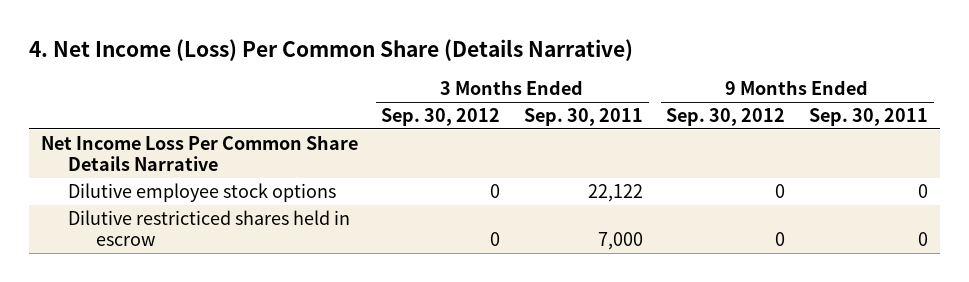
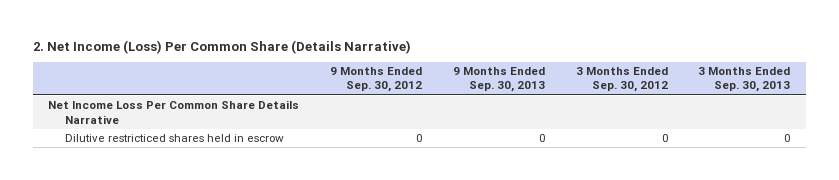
- 4. Net Income (Loss) Per Common Share (Details Narrative)
+ 2. Net Income (Loss) Per Common Share (Details Narrative)
- | 3 Months Ended Sep. 30, 2012 | 3 Months Ended Sep. 30, 2011 | 9 Months Ended Sep. 30, 2012 | 9 Months Ended Sep. 30, 2011
+ | 9 Months Ended Sep. 30, 2012 | 9 Months Ended Sep. 30, 2013 | 3 Months Ended Sep. 30, 2012 | 3 Months Ended Sep. 30, 2013
- Dilutive employee stock options | 0 | 22,122 | 0 | 0

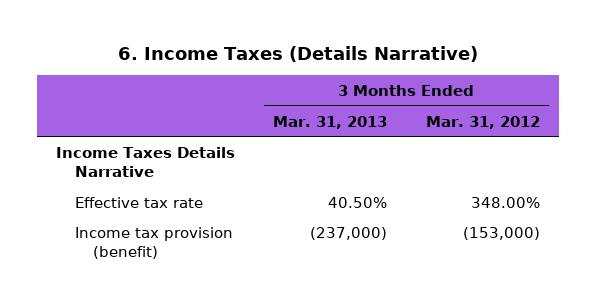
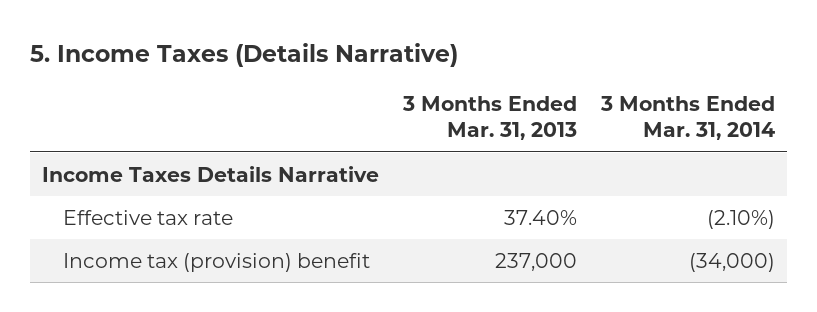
- 6. Income Taxes (Details Narrative)
+ 5. Income Taxes (Details Narrative)
- | 3 Months Ended Mar. 31, 2013 | 3 Months Ended Mar. 31, 2012
+ | 3 Months Ended Mar. 31, 2013 | 3 Months Ended Mar. 31, 2014
- Effective tax rate | 40.50% | 348.00%
- Income tax provision (benefit) | (237,000) | (153,000)
+ Effective tax rate | 37.40% | (2.10%)
+ Income tax (provision) benefit | 237,000 | (34,000)

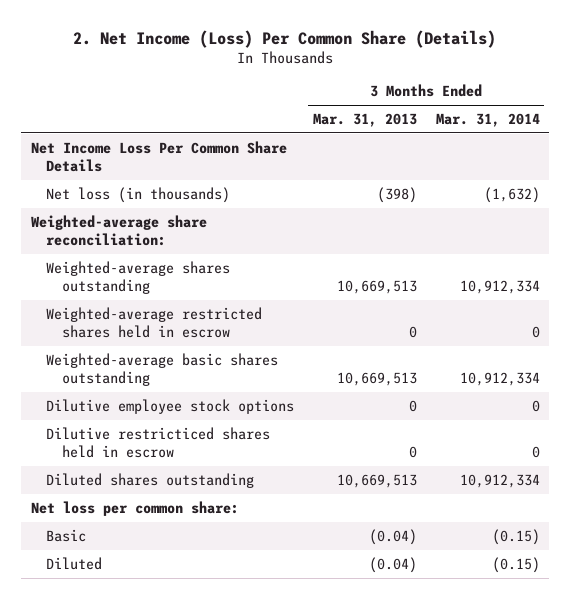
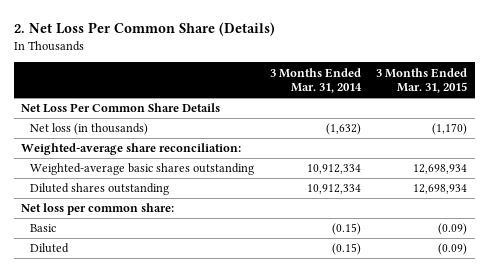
- 2. Net Income (Loss) Per Common Share (Details)
+ 2. Net Loss Per Common Share (Details)
- | 3 Months Ended Mar. 31, 2013 | 3 Months Ended Mar. 31, 2014
+ | 3 Months Ended Mar. 31, 2014 | 3 Months Ended Mar. 31, 2015
- Net Income Loss Per Common Share Details
+ Net Loss Per Common Share Details
- Weighted-average shares outstanding | 10,669,513 | 10,912,334
- Weighted-average restricted shares held in escrow | 0 | 0
- Dilutive employee stock options | 0 | 0
- Dilutive restricticed shares held in escrow | 0 | 0

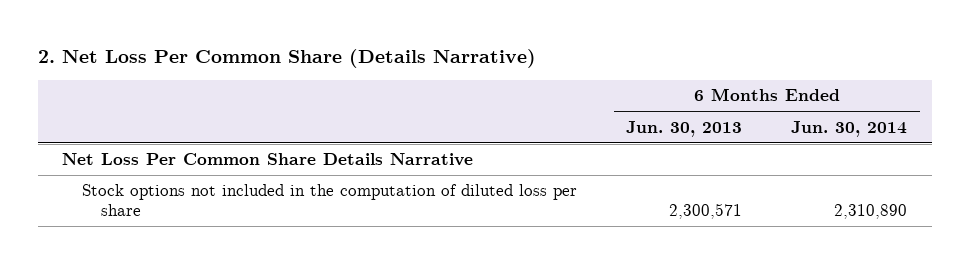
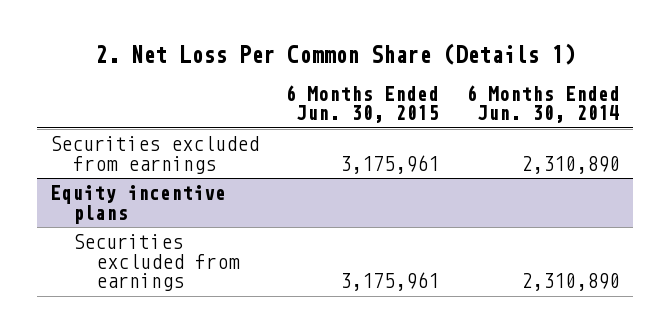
- 2. Net Loss Per Common Share (Details Narrative)
+ 2. Net Loss Per Common Share (Details 1)
- | 6 Months Ended Jun. 30, 2013 | 6 Months Ended Jun. 30, 2014
+ | 6 Months Ended Jun. 30, 2015 | 6 Months Ended Jun. 30, 2014
- Net Loss Per Common Share Details Narrative
- Stock options not included in the computation of diluted loss per share | 2,300,571 | 2,310,890
+ Securities excluded from earnings | 3,175,961 | 2,310,890
+ Equity incentive plans
+ Securities excluded from earnings | 3,175,961 | 2,310,890

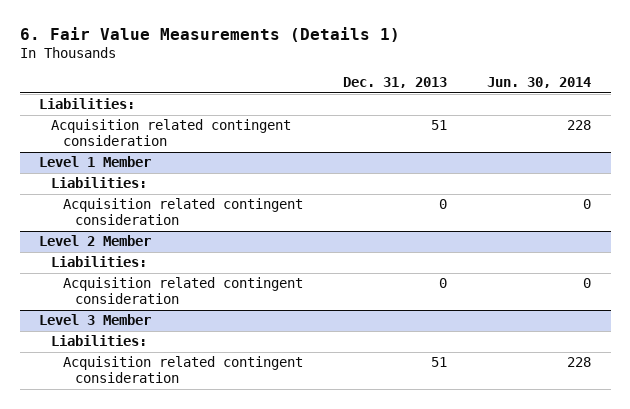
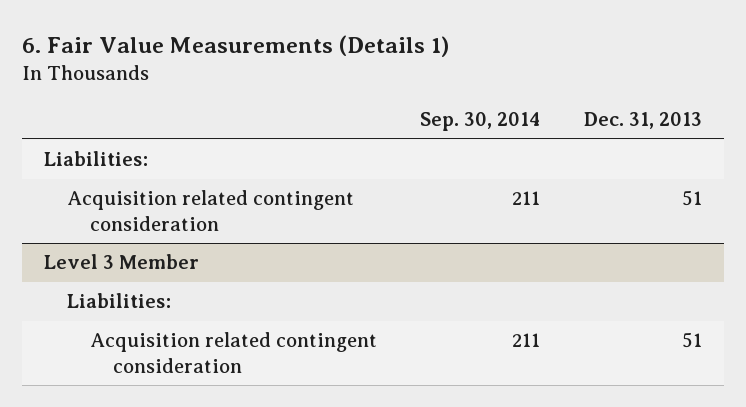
- | Dec. 31, 2013 | Jun. 30, 2014
+ | Sep. 30, 2014 | Dec. 31, 2013
- Level 1 Member
- Liabilities:
- Acquisition related contingent consideration | 0 | 0
- Level 2 Member
- Liabilities:
- Acquisition related contingent consideration | 0 | 0

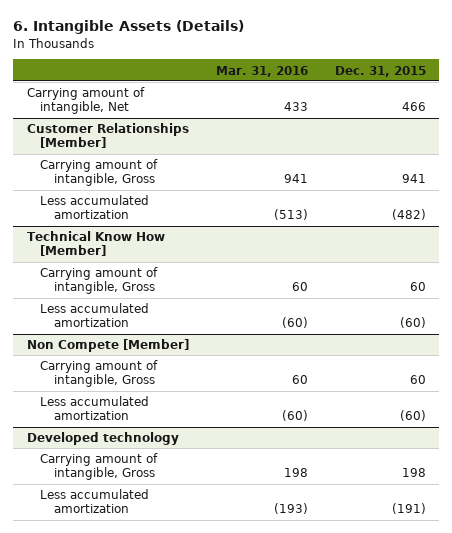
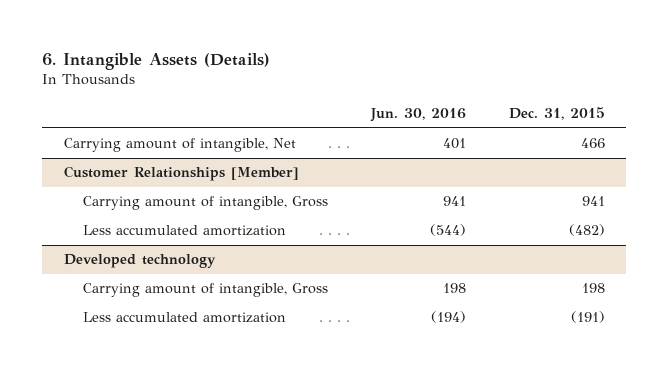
- | Mar. 31, 2016 | Dec. 31, 2015
+ | Jun. 30, 2016 | Dec. 31, 2015
- Technical Know How [Member]
- Carrying amount of intangible, Gross | 60 | 60
- Less accumulated amortization | (60) | (60)
- Non Compete [Member]
- Carrying amount of intangible, Gross | 60 | 60
- Less accumulated amortization | (60) | (60)

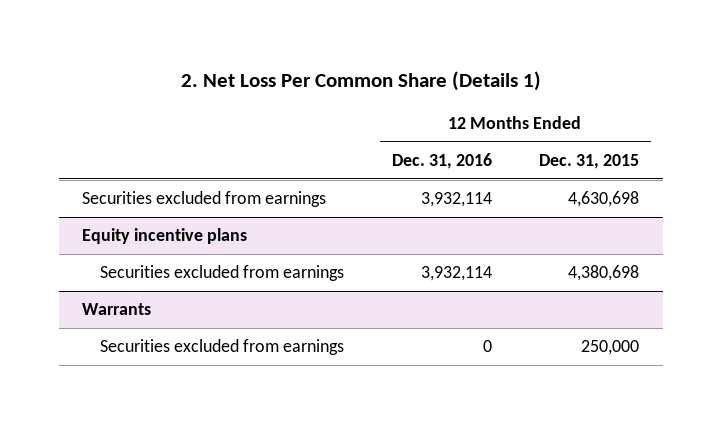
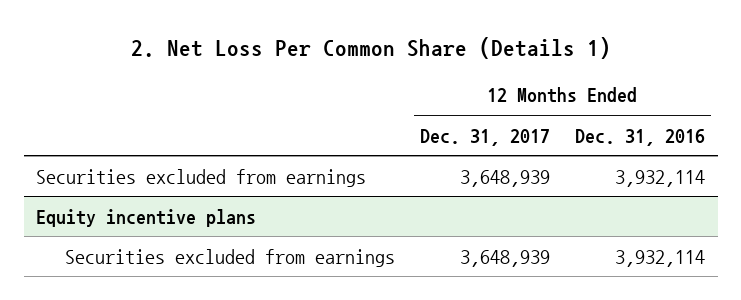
- | 12 Months Ended Dec. 31, 2016 | 12 Months Ended Dec. 31, 2015
+ | 12 Months Ended Dec. 31, 2017 | 12 Months Ended Dec. 31, 2016
- Warrants
- Securities excluded from earnings | 0 | 250,000

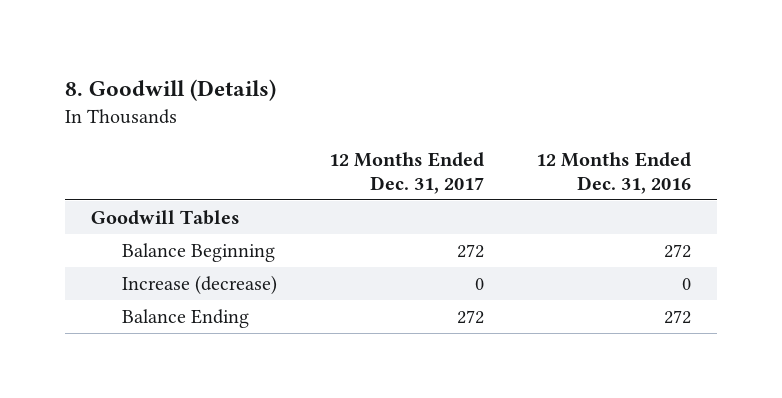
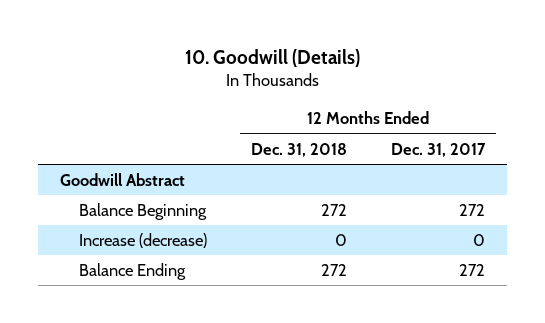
- 8. Goodwill (Details)
+ 10. Goodwill (Details)
- | 12 Months Ended Dec. 31, 2017 | 12 Months Ended Dec. 31, 2016
+ | 12 Months Ended Dec. 31, 2018 | 12 Months Ended Dec. 31, 2017
- Goodwill Tables
+ Goodwill Abstract

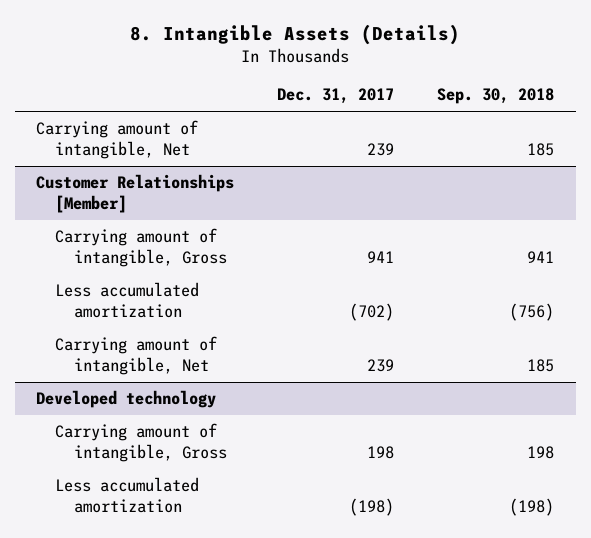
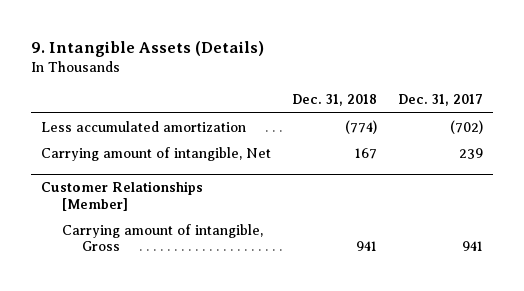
- 8. Intangible Assets (Details)
+ 9. Intangible Assets (Details)
- | Dec. 31, 2017 | Sep. 30, 2018
+ | Dec. 31, 2018 | Dec. 31, 2017
+ Less accumulated amortization | (774) | (702)
@ Customer Relationships [Member]
- Less accumulated amortization | (702) | (756)
- Carrying amount of intangible, Net | 239 | 185
- Developed technology
- Carrying amount of intangible, Gross | 198 | 198
- Less accumulated amortization | (198) | (198)

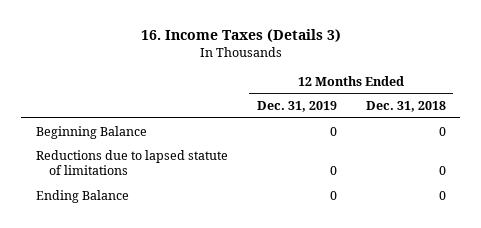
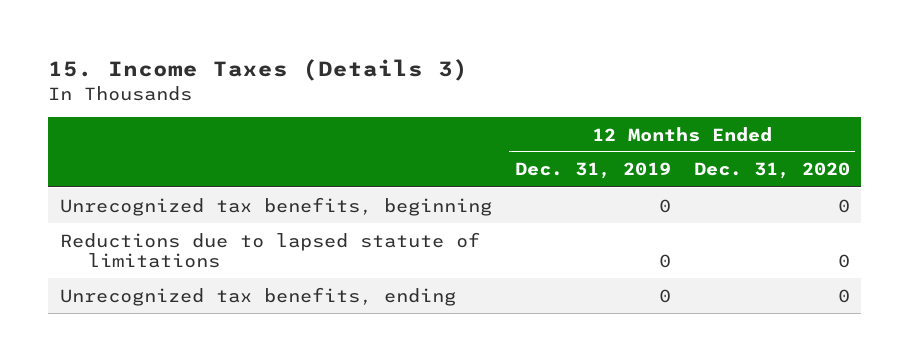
- 16. Income Taxes (Details 3)
+ 15. Income Taxes (Details 3)
- | 12 Months Ended Dec. 31, 2019 | 12 Months Ended Dec. 31, 2018
+ | 12 Months Ended Dec. 31, 2019 | 12 Months Ended Dec. 31, 2020
- Beginning Balance | 0 | 0
+ Unrecognized tax benefits, beginning | 0 | 0
- Ending Balance | 0 | 0
+ Unrecognized tax benefits, ending | 0 | 0

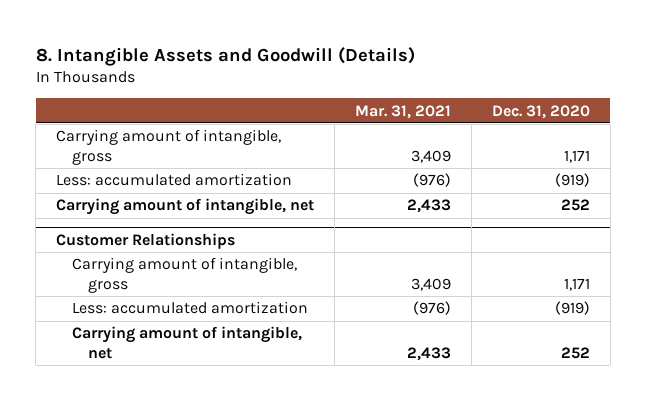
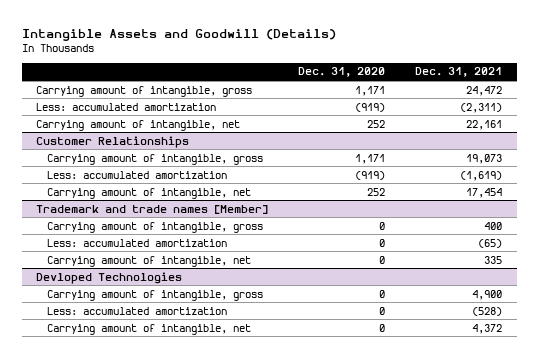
- 8. Intangible Assets and Goodwill (Details)
+ Intangible Assets and Goodwill (Details)
- | Mar. 31, 2021 | Dec. 31, 2020
+ | Dec. 31, 2020 | Dec. 31, 2021
+ Trademark and trade names [Member]
+ Carrying amount of intangible, gross | 0 | 400
+ Less: accumulated amortization | 0 | (65)
+ Carrying amount of intangible, net | 0 | 335
+ Devloped Technologies
+ Carrying amount of intangible, gross | 0 | 4,900
+ Less: accumulated amortization | 0 | (528)
+ Carrying amount of intangible, net | 0 | 4,372

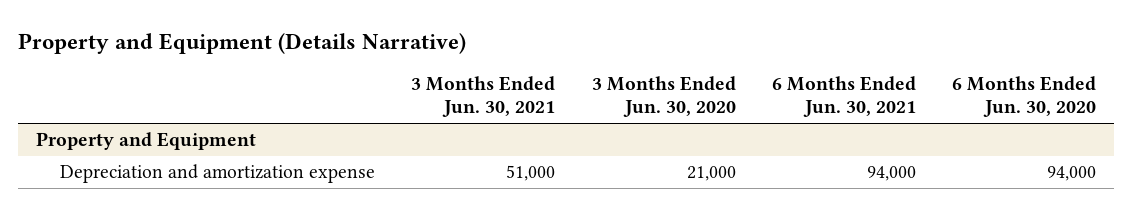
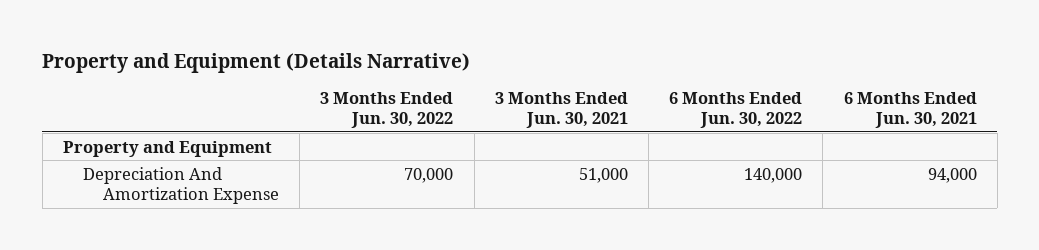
- | 3 Months Ended Jun. 30, 2021 | 3 Months Ended Jun. 30, 2020 | 6 Months Ended Jun. 30, 2021 | 6 Months Ended Jun. 30, 2020
+ | 3 Months Ended Jun. 30, 2022 | 3 Months Ended Jun. 30, 2021 | 6 Months Ended Jun. 30, 2022 | 6 Months Ended Jun. 30, 2021
- Depreciation and amortization expense | 51,000 | 21,000 | 94,000 | 94,000
+ Depreciation And Amortization Expense | 70,000 | 51,000 | 140,000 | 94,000

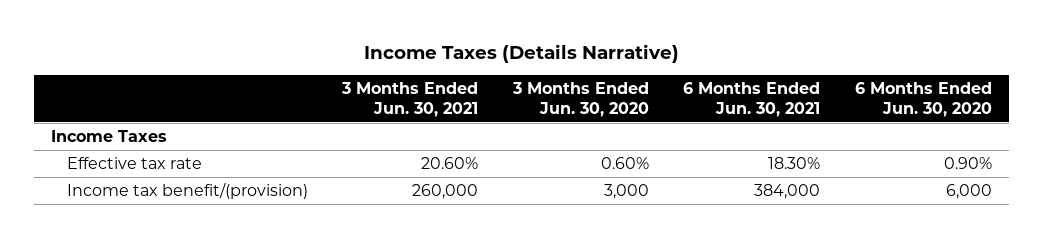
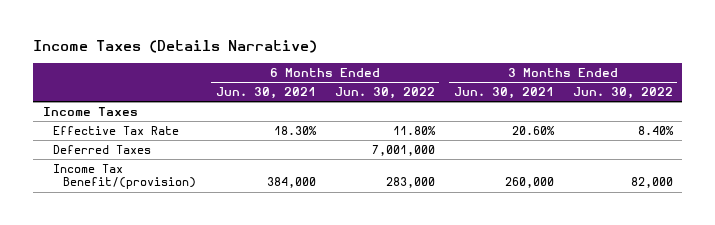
- | 3 Months Ended Jun. 30, 2021 | 3 Months Ended Jun. 30, 2020 | 6 Months Ended Jun. 30, 2021 | 6 Months Ended Jun. 30, 2020
+ | 6 Months Ended Jun. 30, 2021 | 6 Months Ended Jun. 30, 2022 | 3 Months Ended Jun. 30, 2021 | 3 Months Ended Jun. 30, 2022
- Effective tax rate | 20.60% | 0.60% | 18.30% | 0.90%
- Income tax benefit/(provision) | 260,000 | 3,000 | 384,000 | 6,000
+ Effective Tax Rate | 18.30% | 11.80% | 20.60% | 8.40%
+ Deferred Taxes | | 7,001,000 | |
+ Income Tax Benefit/(provision) | 384,000 | 283,000 | 260,000 | 82,000

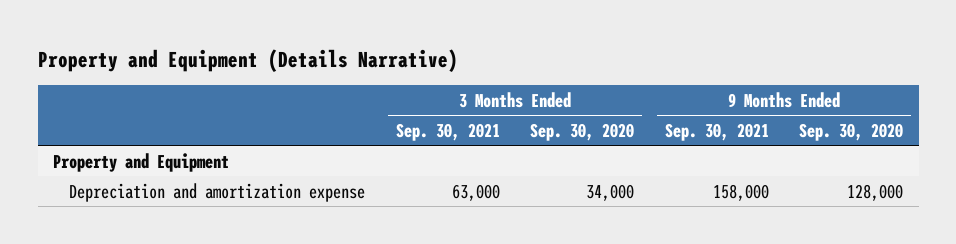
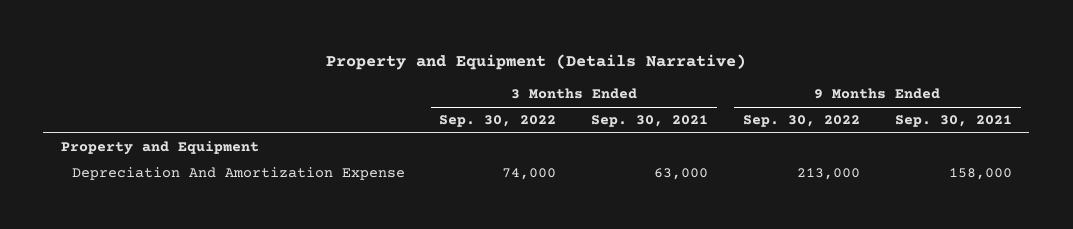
- | 3 Months Ended Sep. 30, 2021 | 3 Months Ended Sep. 30, 2020 | 9 Months Ended Sep. 30, 2021 | 9 Months Ended Sep. 30, 2020
+ | 3 Months Ended Sep. 30, 2022 | 3 Months Ended Sep. 30, 2021 | 9 Months Ended Sep. 30, 2022 | 9 Months Ended Sep. 30, 2021
- Depreciation and amortization expense | 63,000 | 34,000 | 158,000 | 128,000
+ Depreciation And Amortization Expense | 74,000 | 63,000 | 213,000 | 158,000

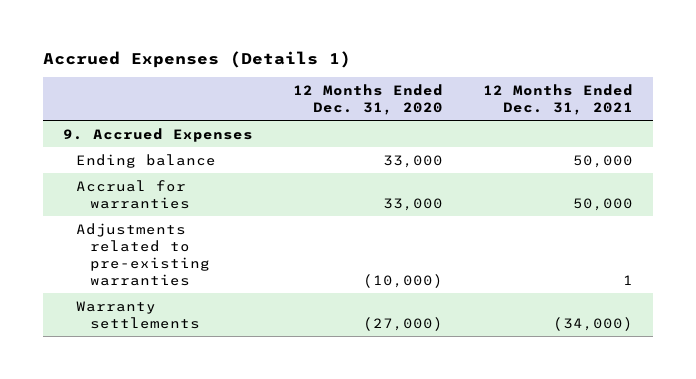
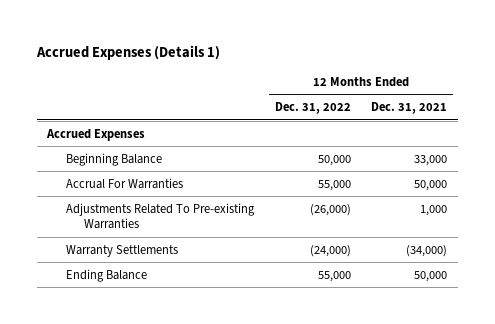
- | 12 Months Ended Dec. 31, 2020 | 12 Months Ended Dec. 31, 2021
+ | 12 Months Ended Dec. 31, 2022 | 12 Months Ended Dec. 31, 2021
- 9. Accrued Expenses
- Ending balance | 33,000 | 50,000
- Accrual for warranties | 33,000 | 50,000
- Adjustments related to pre-existing warranties | (10,000) | 1
- Warranty settlements | (27,000) | (34,000)
+ Accrued Expenses
+ Beginning Balance | 50,000 | 33,000
+ Accrual For Warranties | 55,000 | 50,000
+ Adjustments Related To Pre-existing Warranties | (26,000) | 1,000
+ Warranty Settlements | (24,000) | (34,000)
+ Ending Balance | 55,000 | 50,000

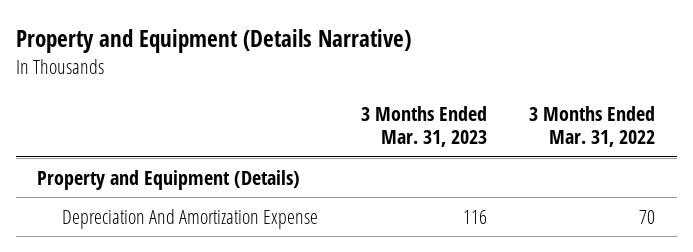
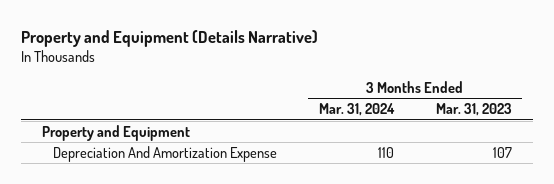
- | 3 Months Ended Mar. 31, 2023 | 3 Months Ended Mar. 31, 2022
+ | 3 Months Ended Mar. 31, 2024 | 3 Months Ended Mar. 31, 2023
- Property and Equipment (Details)
- Depreciation And Amortization Expense | 116 | 70
+ Property and Equipment
+ Depreciation And Amortization Expense | 110 | 107

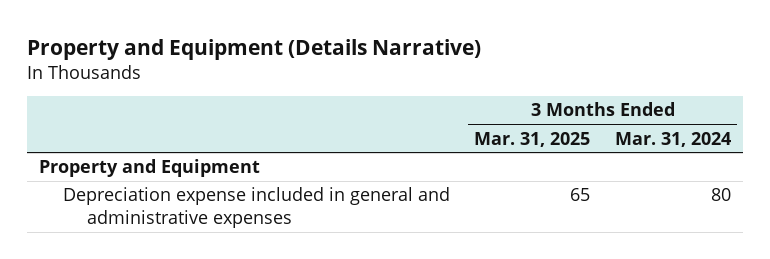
- | 3 Months Ended Mar. 31, 2024 | 3 Months Ended Mar. 31, 2023
+ | 3 Months Ended Mar. 31, 2025 | 3 Months Ended Mar. 31, 2024
- Depreciation And Amortization Expense | 110 | 107
+ Depreciation expense included in general and administrative expenses | 65 | 80

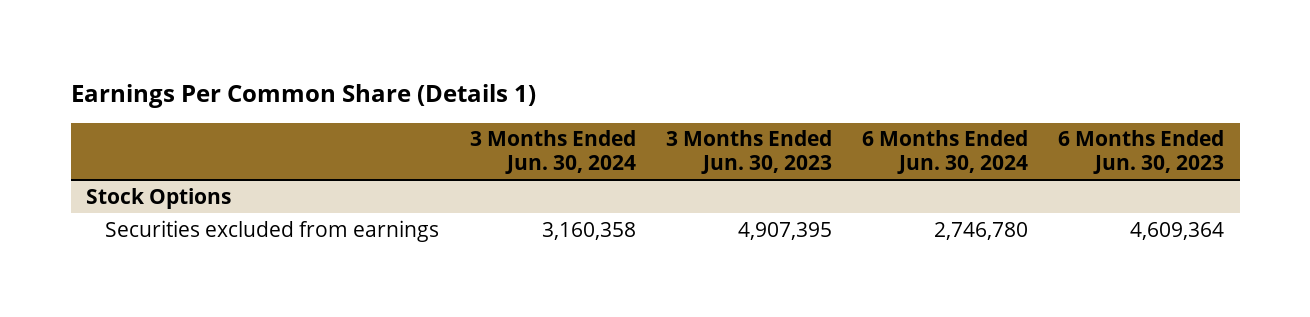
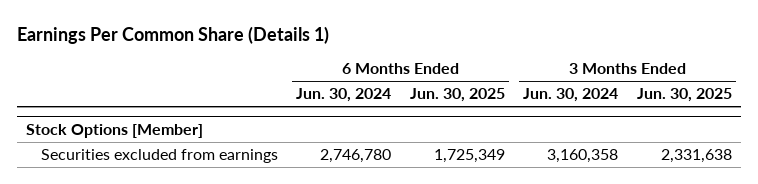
- | 3 Months Ended Jun. 30, 2024 | 3 Months Ended Jun. 30, 2023 | 6 Months Ended Jun. 30, 2024 | 6 Months Ended Jun. 30, 2023
+ | 6 Months Ended Jun. 30, 2024 | 6 Months Ended Jun. 30, 2025 | 3 Months Ended Jun. 30, 2024 | 3 Months Ended Jun. 30, 2025
- Stock Options
+ Stock Options [Member]

